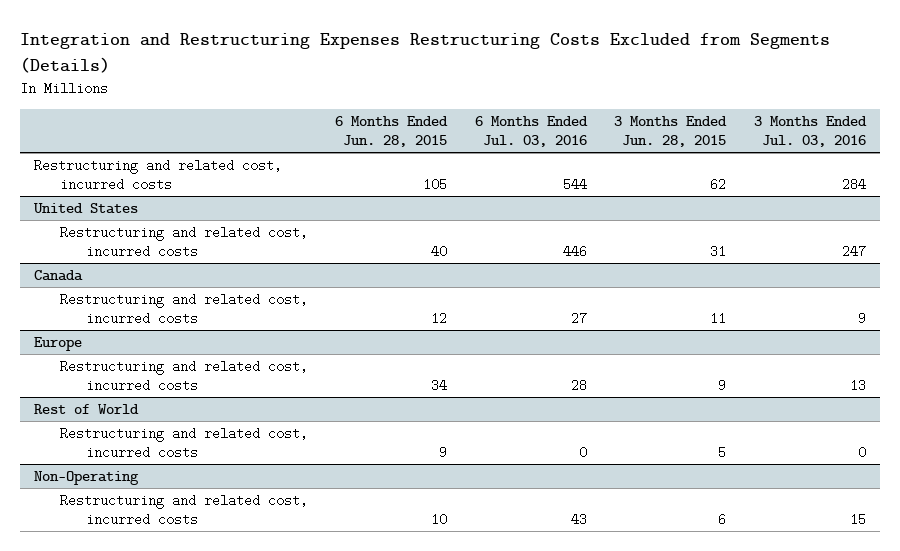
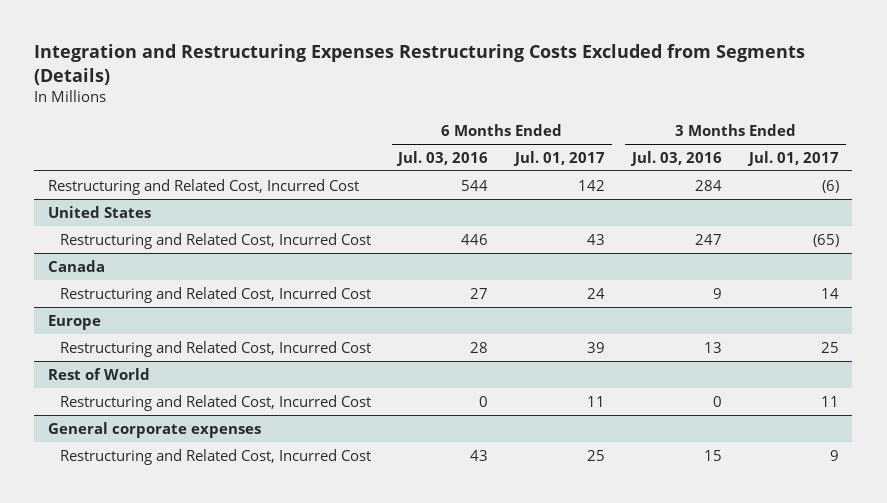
- | 6 Months Ended Jun. 28, 2015 | 6 Months Ended Jul. 03, 2016 | 3 Months Ended Jun. 28, 2015 | 3 Months Ended Jul. 03, 2016
+ | 6 Months Ended Jul. 03, 2016 | 6 Months Ended Jul. 01, 2017 | 3 Months Ended Jul. 03, 2016 | 3 Months Ended Jul. 01, 2017
- Restructuring and related cost, incurred costs | 105 | 544 | 62 | 284
+ Restructuring and Related Cost, Incurred Cost | 544 | 142 | 284 | (6)
@ United States
- Restructuring and related cost, incurred costs | 40 | 446 | 31 | 247
+ Restructuring and Related Cost, Incurred Cost | 446 | 43 | 247 | (65)
@ Canada
- Restructuring and related cost, incurred costs | 12 | 27 | 11 | 9
+ Restructuring and Related Cost, Incurred Cost | 27 | 24 | 9 | 14
@ Europe
- Restructuring and related cost, incurred costs | 34 | 28 | 9 | 13
+ Restructuring and Related Cost, Incurred Cost | 28 | 39 | 13 | 25
@ Rest of World
- Restructuring and related cost, incurred costs | 9 | 0 | 5 | 0
- Non-Operating
- Restructuring and related cost, incurred costs | 10 | 43 | 6 | 15
@ Rest of World
+ Restructuring and Related Cost, Incurred Cost | 0 | 11 | 0 | 11
+ General corporate expenses
+ Restructuring and Related Cost, Incurred Cost | 43 | 25 | 15 | 9

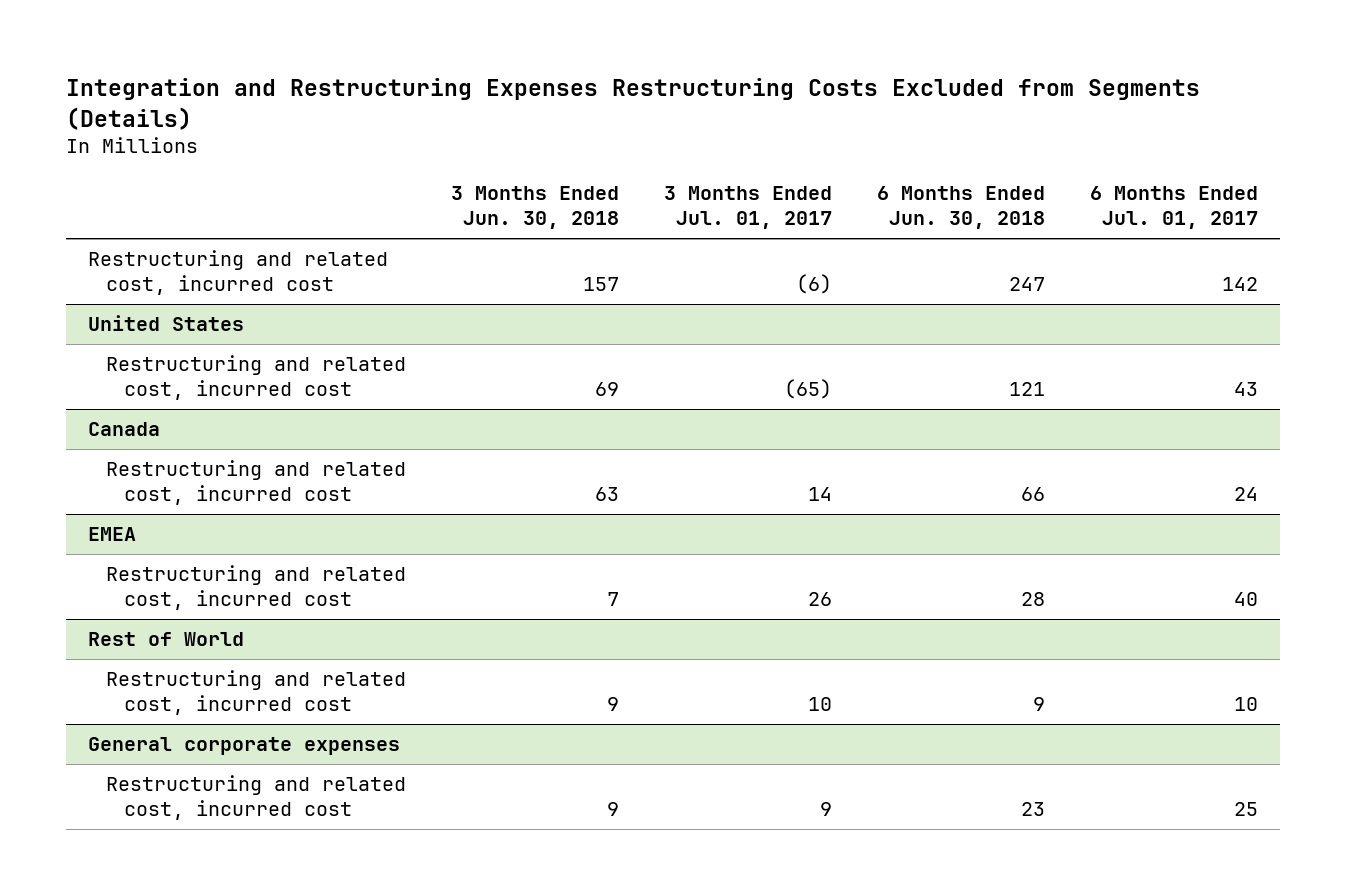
- | 6 Months Ended Jul. 03, 2016 | 6 Months Ended Jul. 01, 2017 | 3 Months Ended Jul. 03, 2016 | 3 Months Ended Jul. 01, 2017
+ | 3 Months Ended Jun. 30, 2018 | 3 Months Ended Jul. 01, 2017 | 6 Months Ended Jun. 30, 2018 | 6 Months Ended Jul. 01, 2017
- Restructuring and Related Cost, Incurred Cost | 544 | 142 | 284 | (6)
+ Restructuring and related cost, incurred cost | 157 | (6) | 247 | 142
@ United States
- Restructuring and Related Cost, Incurred Cost | 446 | 43 | 247 | (65)
+ Restructuring and related cost, incurred cost | 69 | (65) | 121 | 43
@ Canada
- Restructuring and Related Cost, Incurred Cost | 27 | 24 | 9 | 14
- Europe
- Restructuring and Related Cost, Incurred Cost | 28 | 39 | 13 | 25
@ Canada
+ Restructuring and related cost, incurred cost | 63 | 14 | 66 | 24
+ EMEA
+ Restructuring and related cost, incurred cost | 7 | 26 | 28 | 40
@ Rest of World
- Restructuring and Related Cost, Incurred Cost | 0 | 11 | 0 | 11
+ Restructuring and related cost, incurred cost | 9 | 10 | 9 | 10
@ General corporate expenses
- Restructuring and Related Cost, Incurred Cost | 43 | 25 | 15 | 9
+ Restructuring and related cost, incurred cost | 9 | 9 | 23 | 25

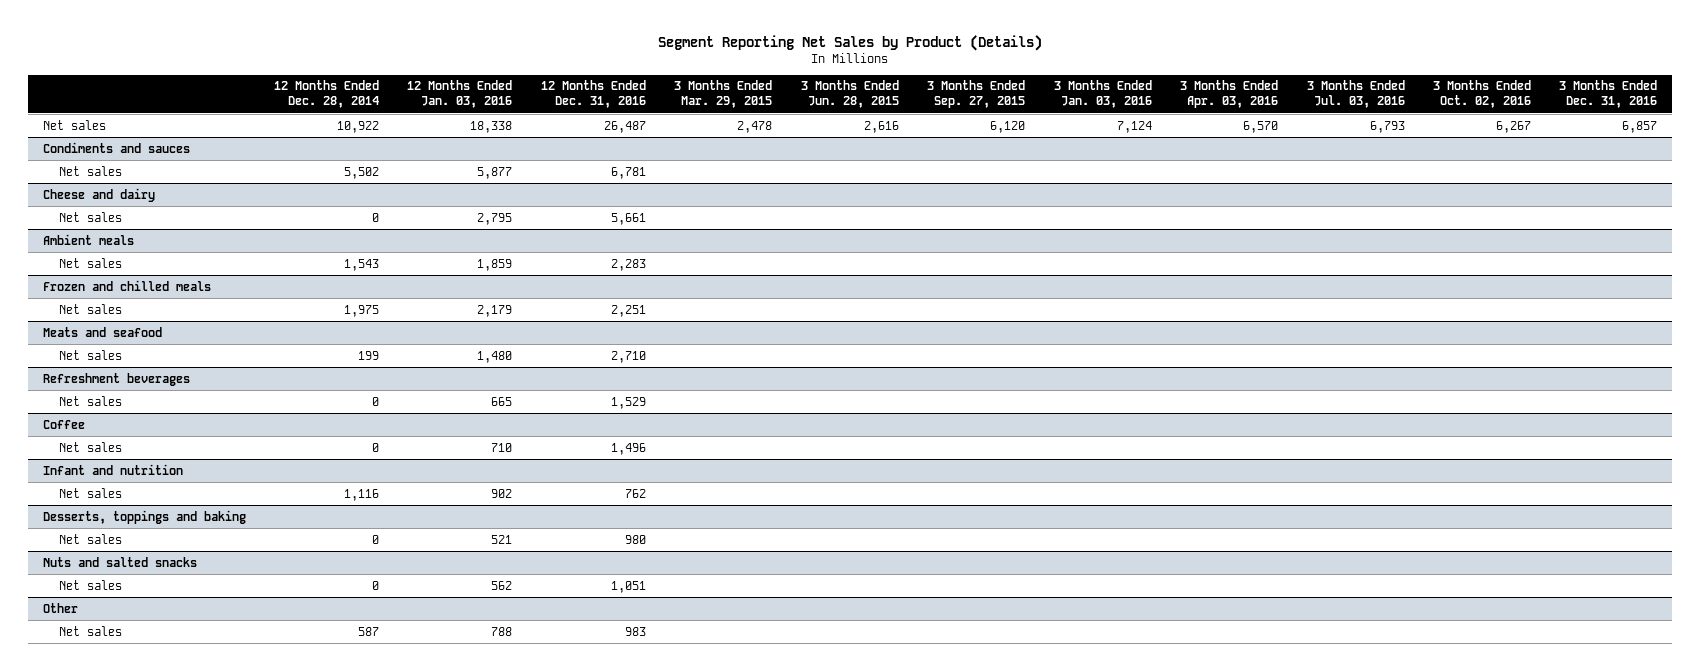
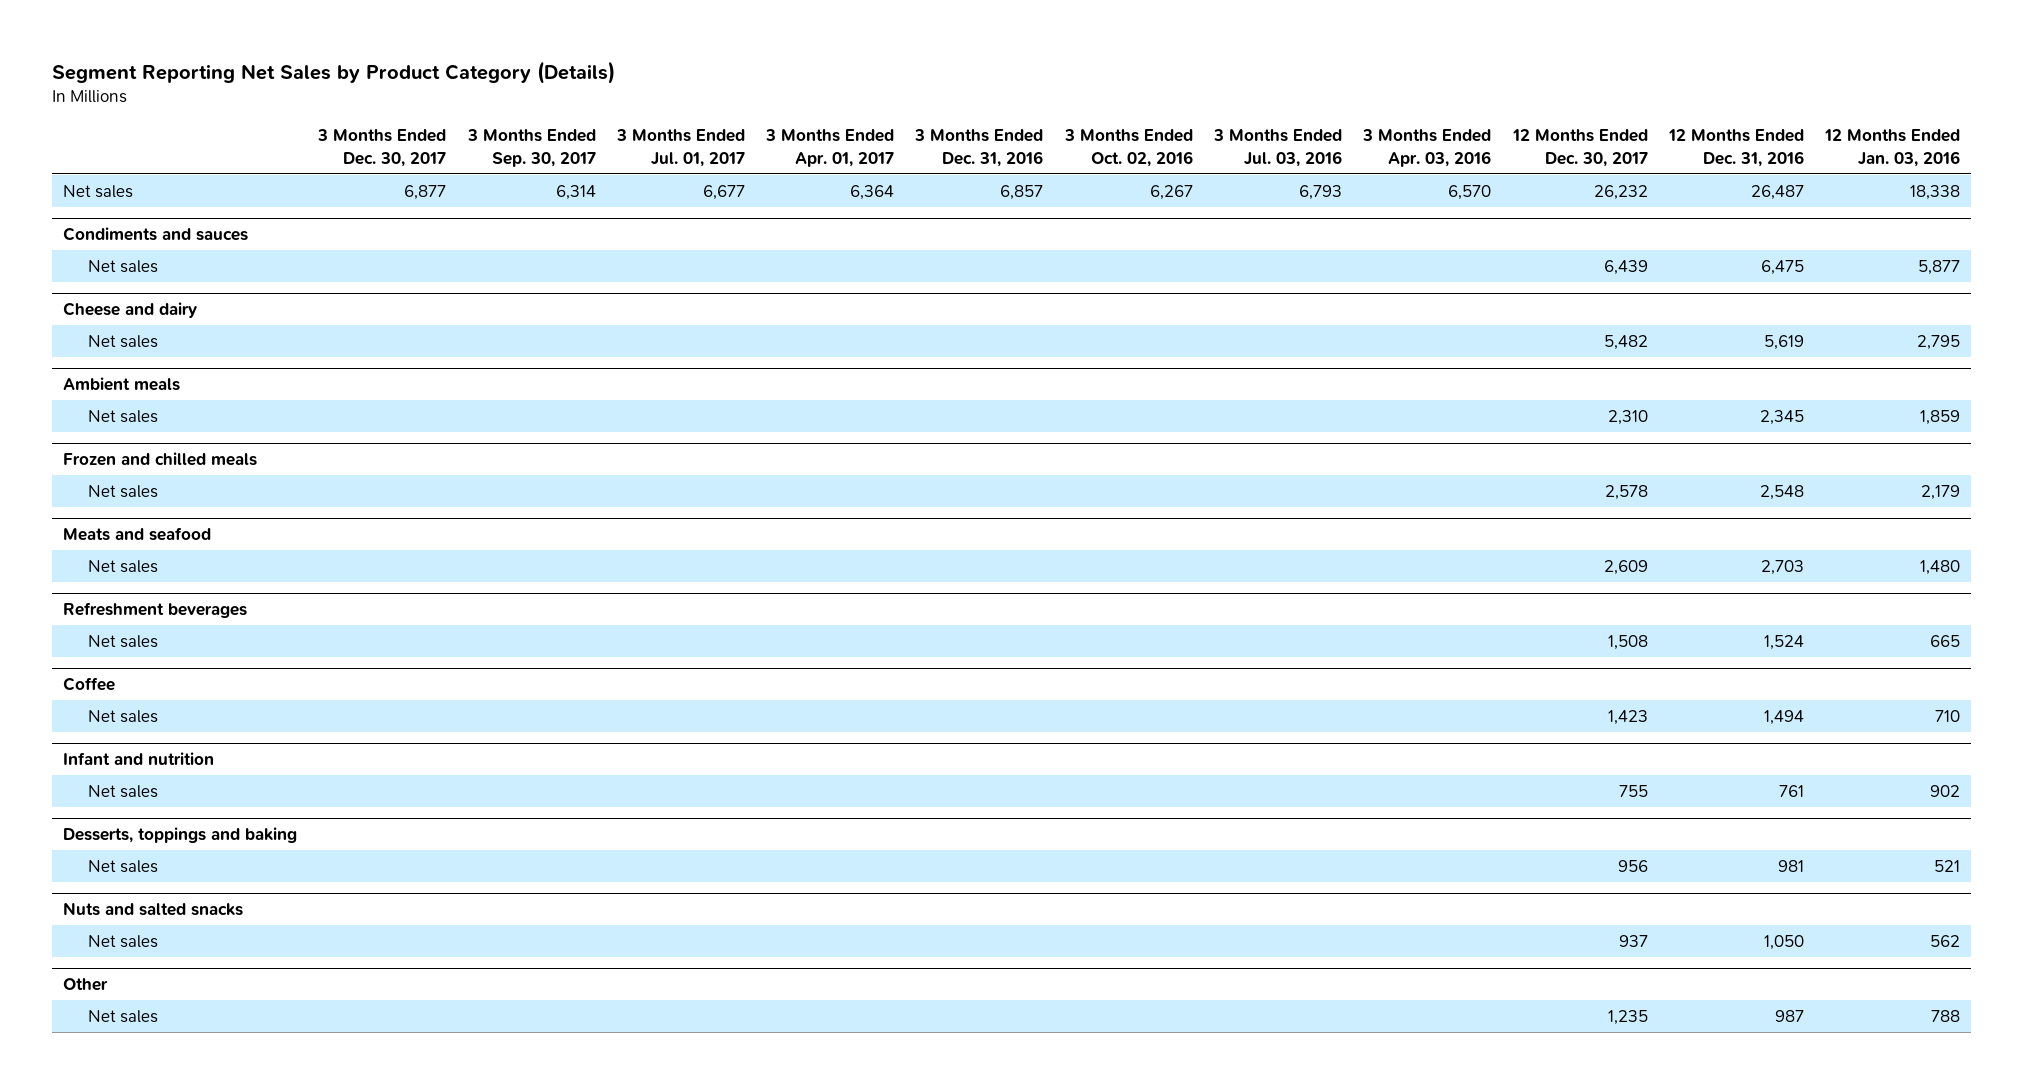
- Segment Reporting Net Sales by Product (Details)
+ Segment Reporting Net Sales by Product Category (Details)
- | 12 Months Ended Dec. 28, 2014 | 12 Months Ended Jan. 03, 2016 | 12 Months Ended Dec. 31, 2016 | 3 Months Ended Mar. 29, 2015 | 3 Months Ended Jun. 28, 2015 | 3 Months Ended Sep. 27, 2015 | 3 Months Ended Jan. 03, 2016 | 3 Months Ended Apr. 03, 2016 | 3 Months Ended Jul. 03, 2016 | 3 Months Ended Oct. 02, 2016 | 3 Months Ended Dec. 31, 2016
+ | 3 Months Ended Dec. 30, 2017 | 3 Months Ended Sep. 30, 2017 | 3 Months Ended Jul. 01, 2017 | 3 Months Ended Apr. 01, 2017 | 3 Months Ended Dec. 31, 2016 | 3 Months Ended Oct. 02, 2016 | 3 Months Ended Jul. 03, 2016 | 3 Months Ended Apr. 03, 2016 | 12 Months Ended Dec. 30, 2017 | 12 Months Ended Dec. 31, 2016 | 12 Months Ended Jan. 03, 2016
@ Condiments and sauces
- Net sales | 5,502 | 5,877 | 6,781 | | | | | | | |
+ Net sales | | | | | | | | | 6,439 | 6,475 | 5,877
@ Cheese and dairy
- Net sales | 0 | 2,795 | 5,661 | | | | | | | |
+ Net sales | | | | | | | | | 5,482 | 5,619 | 2,795
@ Ambient meals
- Net sales | 1,543 | 1,859 | 2,283 | | | | | | | |
+ Net sales | | | | | | | | | 2,310 | 2,345 | 1,859
@ Frozen and chilled meals
- Net sales | 1,975 | 2,179 | 2,251 | | | | | | | |
+ Net sales | | | | | | | | | 2,578 | 2,548 | 2,179
@ Meats and seafood
- Net sales | 199 | 1,480 | 2,710 | | | | | | | |
+ Net sales | | | | | | | | | 2,609 | 2,703 | 1,480
@ Refreshment beverages
- Net sales | 0 | 665 | 1,529 | | | | | | | |
+ Net sales | | | | | | | | | 1,508 | 1,524 | 665
@ Coffee
- Net sales | 0 | 710 | 1,496 | | | | | | | |
+ Net sales | | | | | | | | | 1,423 | 1,494 | 710
@ Infant and nutrition
- Net sales | 1,116 | 902 | 762 | | | | | | | |
+ Net sales | | | | | | | | | 755 | 761 | 902
@ Desserts, toppings and baking
- Net sales | 0 | 521 | 980 | | | | | | | |
+ Net sales | | | | | | | | | 956 | 981 | 521
@ Nuts and salted snacks
- Net sales | 0 | 562 | 1,051 | | | | | | | |
+ Net sales | | | | | | | | | 937 | 1,050 | 562
@ Other
- Net sales | 587 | 788 | 983 | | | | | | | |
+ Net sales | | | | | | | | | 1,235 | 987 | 788

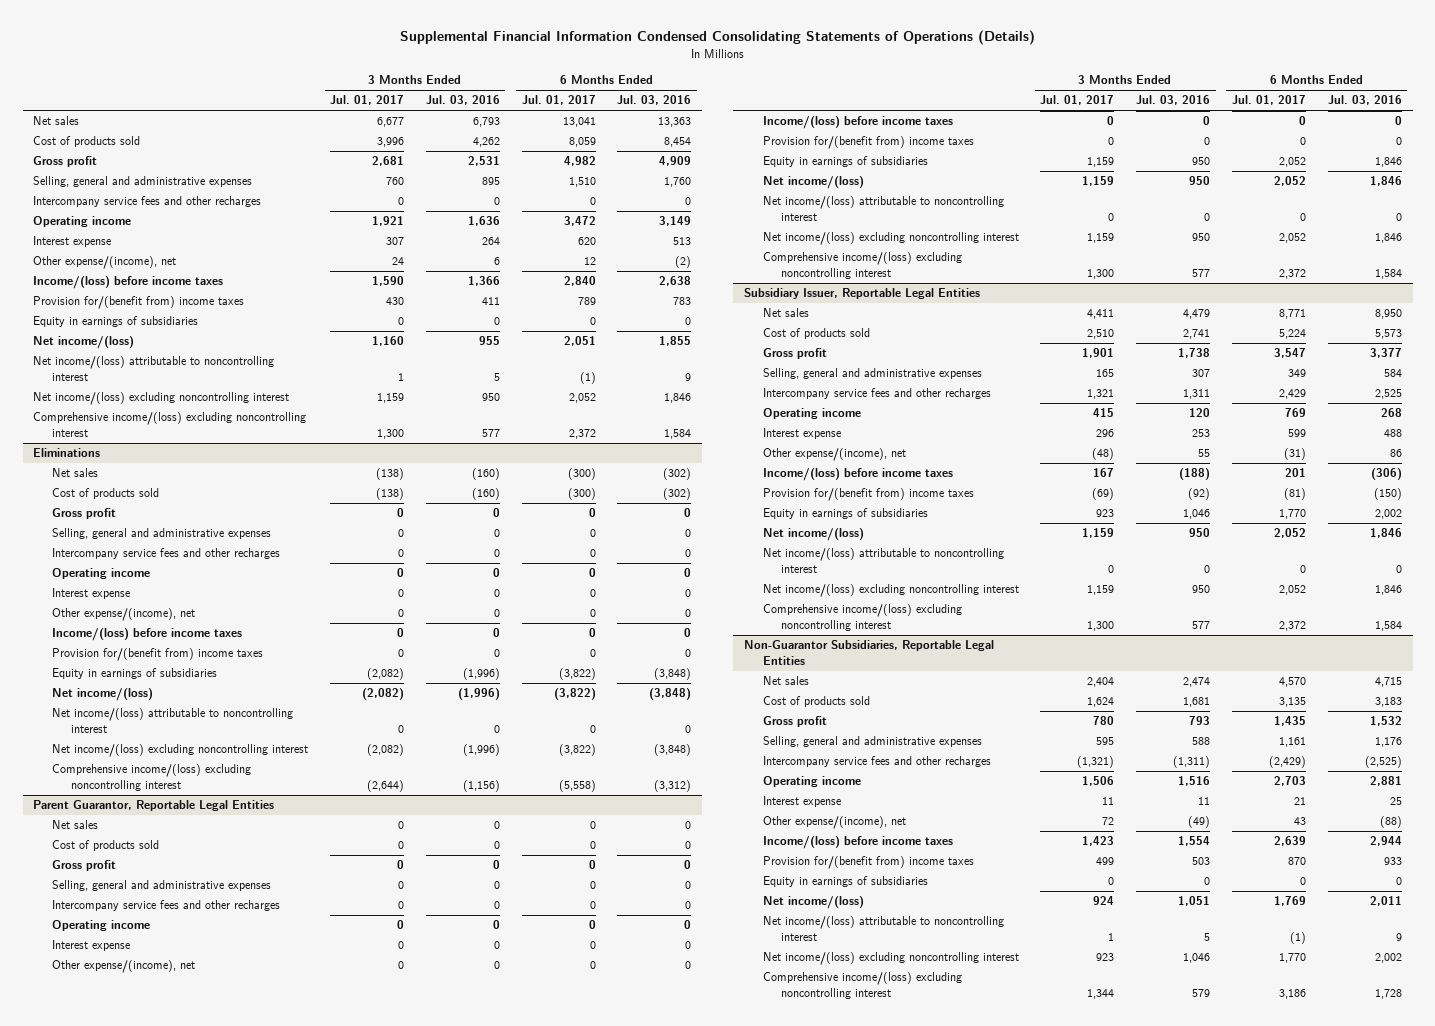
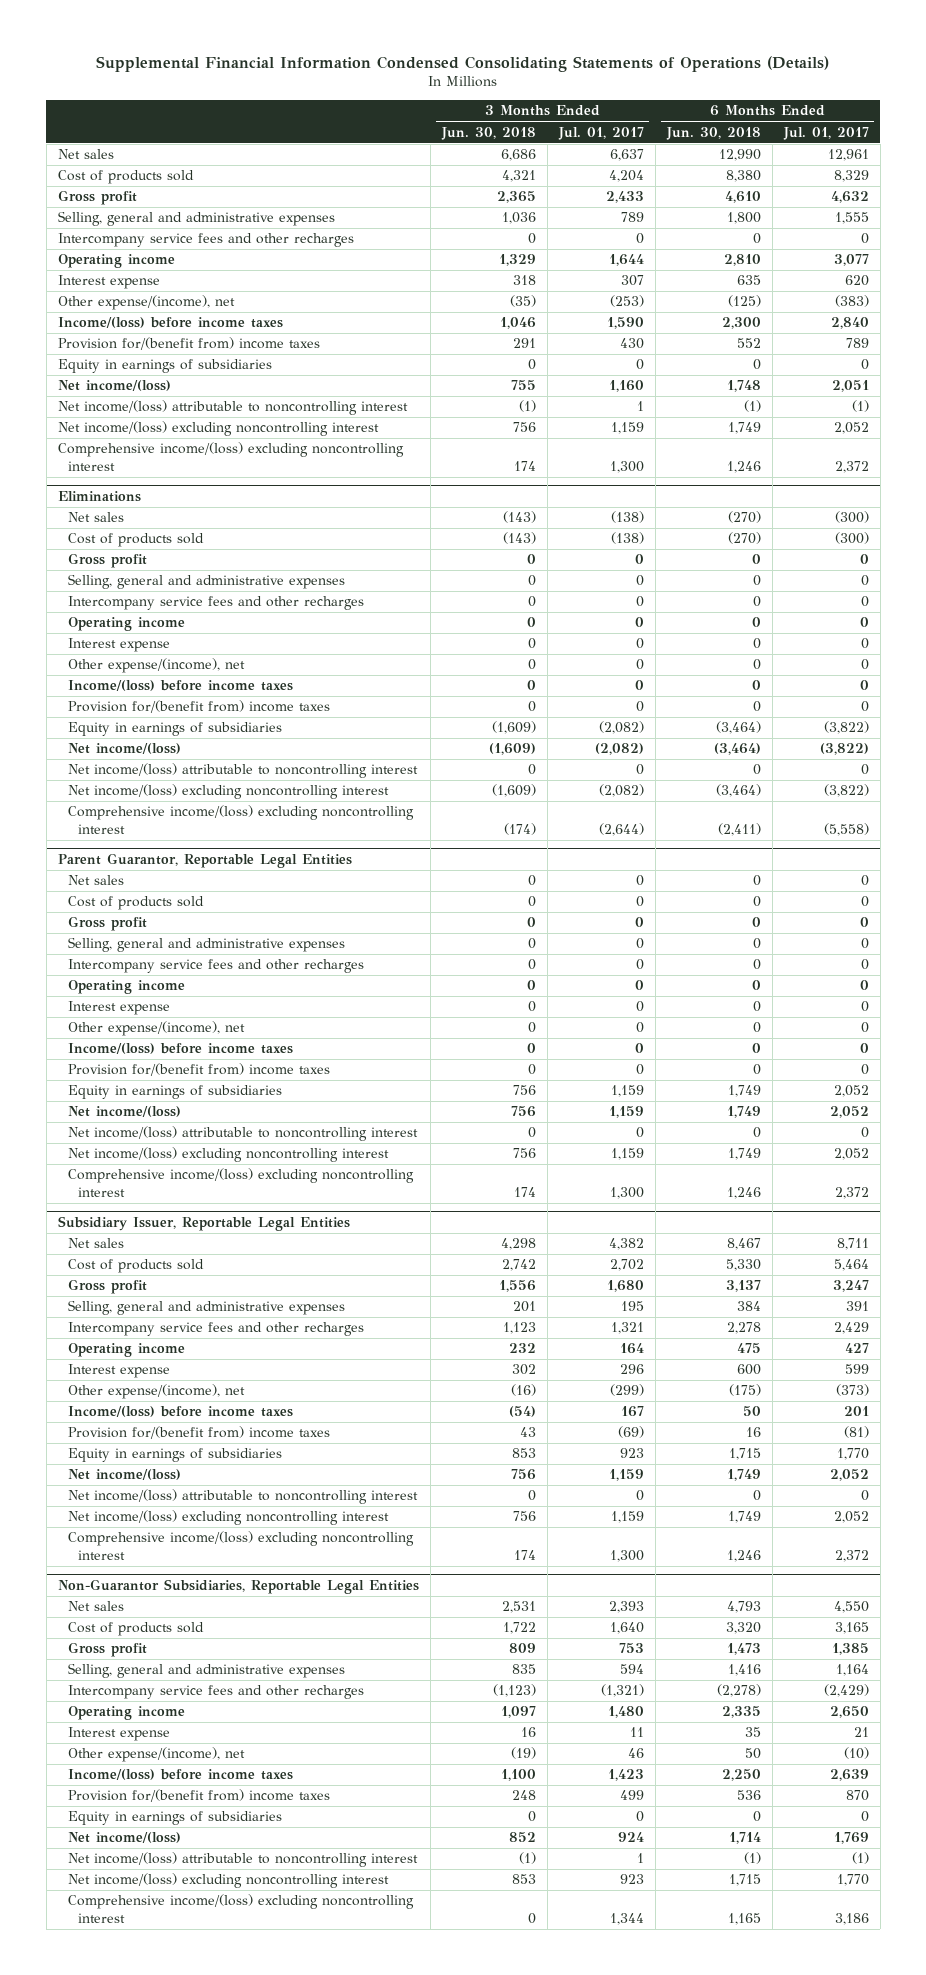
- | 3 Months Ended Jul. 01, 2017 | 3 Months Ended Jul. 03, 2016 | 6 Months Ended Jul. 01, 2017 | 6 Months Ended Jul. 03, 2016
+ | 3 Months Ended Jun. 30, 2018 | 3 Months Ended Jul. 01, 2017 | 6 Months Ended Jun. 30, 2018 | 6 Months Ended Jul. 01, 2017
- Net sales | 6,677 | 6,793 | 13,041 | 13,363
- Cost of products sold | 3,996 | 4,262 | 8,059 | 8,454
- Gross profit | 2,681 | 2,531 | 4,982 | 4,909
- Selling, general and administrative expenses | 760 | 895 | 1,510 | 1,760
+ Net sales | 6,686 | 6,637 | 12,990 | 12,961
+ Cost of products sold | 4,321 | 4,204 | 8,380 | 8,329
+ Gross profit | 2,365 | 2,433 | 4,610 | 4,632
+ Selling, general and administrative expenses | 1,036 | 789 | 1,800 | 1,555
- Operating income | 1,921 | 1,636 | 3,472 | 3,149
+ Operating income | 1,329 | 1,644 | 2,810 | 3,077
- Other expense/(income), net | 24 | 6 | 12 | (2)
+ Other expense/(income), net | (35) | (253) | (125) | (383)
@ Subsidiary Issuer, Reportable Legal Entities
- Net sales | 4,411 | 4,479 | 8,771 | 8,950
- Cost of products sold | 2,510 | 2,741 | 5,224 | 5,573
- Gross profit | 1,901 | 1,738 | 3,547 | 3,377
- Selling, general and administrative expenses | 165 | 307 | 349 | 584
+ Net sales | 4,298 | 4,382 | 8,467 | 8,711
+ Cost of products sold | 2,742 | 2,702 | 5,330 | 5,464
+ Gross profit | 1,556 | 1,680 | 3,137 | 3,247
+ Selling, general and administrative expenses | 201 | 195 | 384 | 391
- Operating income | 415 | 120 | 769 | 268
+ Operating income | 232 | 164 | 475 | 427
- Other expense/(income), net | (48) | 55 | (31) | 86
+ Other expense/(income), net | (16) | (299) | (175) | (373)
@ Non-Guarantor Subsidiaries, Reportable Legal Entities
- Net sales | 2,404 | 2,474 | 4,570 | 4,715
- Cost of products sold | 1,624 | 1,681 | 3,135 | 3,183
- Gross profit | 780 | 793 | 1,435 | 1,532
- Selling, general and administrative expenses | 595 | 588 | 1,161 | 1,176
+ Net sales | 2,531 | 2,393 | 4,793 | 4,550
+ Cost of products sold | 1,722 | 1,640 | 3,320 | 3,165
+ Gross profit | 809 | 753 | 1,473 | 1,385
+ Selling, general and administrative expenses | 835 | 594 | 1,416 | 1,164
- Operating income | 1,506 | 1,516 | 2,703 | 2,881
+ Operating income | 1,097 | 1,480 | 2,335 | 2,650
- Other expense/(income), net | 72 | (49) | 43 | (88)
+ Other expense/(income), net | (19) | 46 | 50 | (10)

